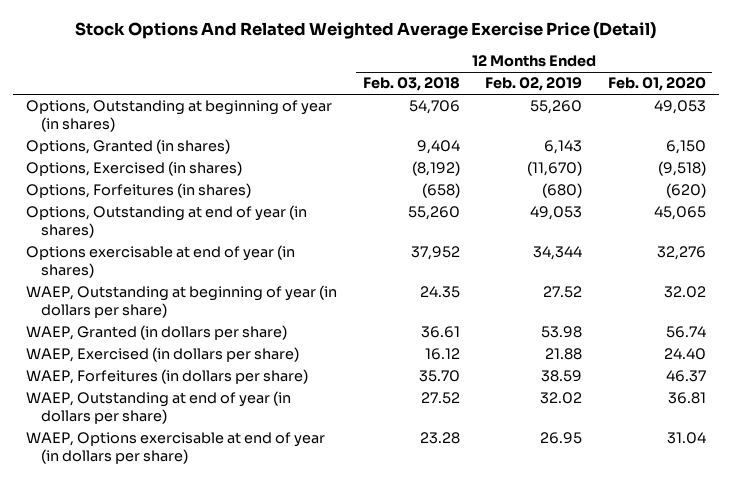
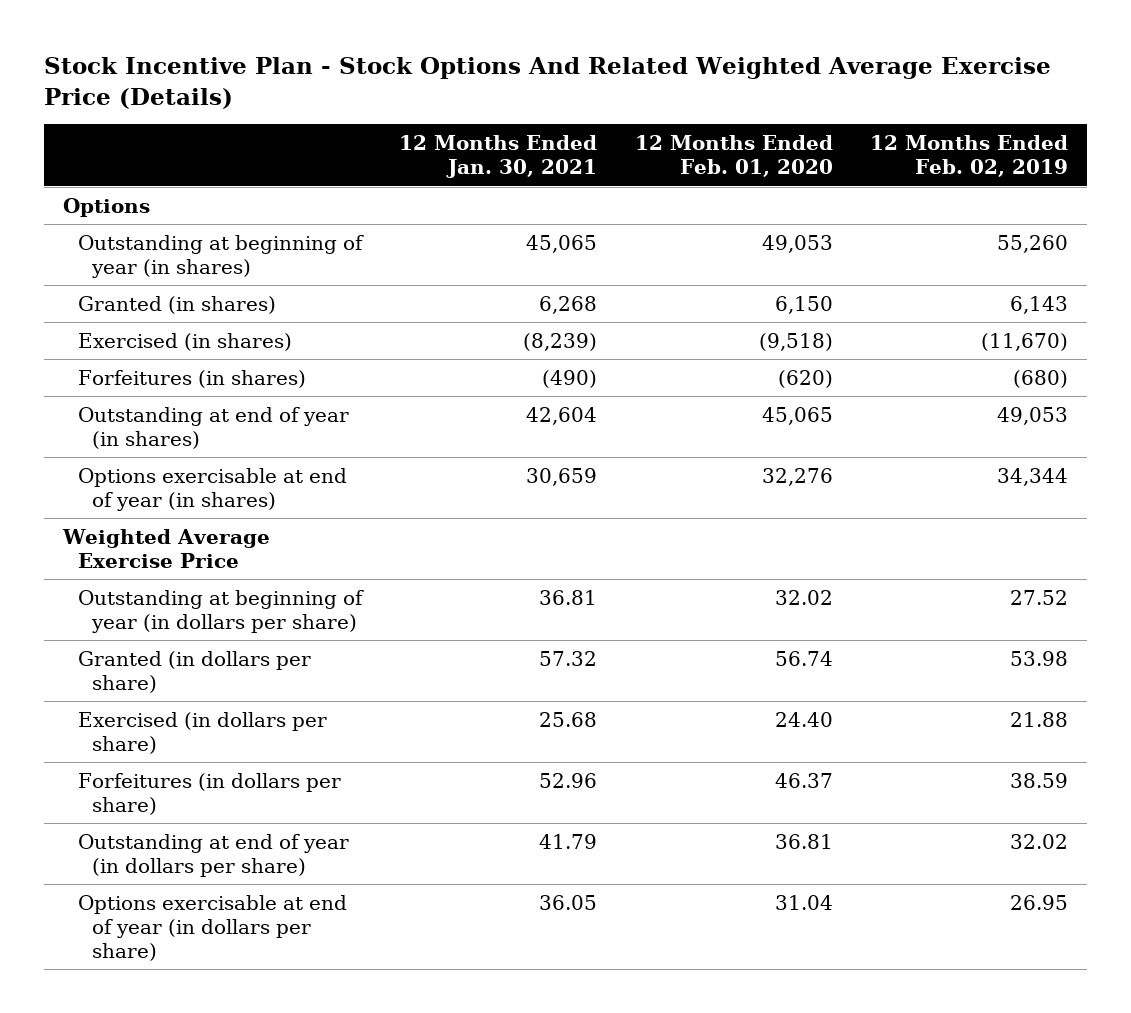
- Stock Options And Related Weighted Average Exercise Price (Detail)
+ Stock Incentive Plan - Stock Options And Related Weighted Average Exercise Price (Details)
- | 12 Months Ended Feb. 03, 2018 | 12 Months Ended Feb. 02, 2019 | 12 Months Ended Feb. 01, 2020
+ | 12 Months Ended Jan. 30, 2021 | 12 Months Ended Feb. 01, 2020 | 12 Months Ended Feb. 02, 2019
- Options, Outstanding at beginning of year (in shares) | 54,706 | 55,260 | 49,053
- Options, Granted (in shares) | 9,404 | 6,143 | 6,150
- Options, Exercised (in shares) | (8,192) | (11,670) | (9,518)
- Options, Forfeitures (in shares) | (658) | (680) | (620)
- Options, Outstanding at end of year (in shares) | 55,260 | 49,053 | 45,065
+ Options
+ Outstanding at beginning of year (in shares) | 45,065 | 49,053 | 55,260
+ Granted (in shares) | 6,268 | 6,150 | 6,143
+ Exercised (in shares) | (8,239) | (9,518) | (11,670)
+ Forfeitures (in shares) | (490) | (620) | (680)
+ Outstanding at end of year (in shares) | 42,604 | 45,065 | 49,053
- WAEP, Outstanding at beginning of year (in dollars per share) | 24.35 | 27.52 | 32.02
- WAEP, Granted (in dollars per share) | 36.61 | 53.98 | 56.74
- WAEP, Exercised (in dollars per share) | 16.12 | 21.88 | 24.40
- WAEP, Forfeitures (in dollars per share) | 35.70 | 38.59 | 46.37
- WAEP, Outstanding at end of year (in dollars per share) | 27.52 | 32.02 | 36.81
- WAEP, Options exercisable at end of year (in dollars per share) | 23.28 | 26.95 | 31.04
+ Weighted Average Exercise Price
+ Outstanding at beginning of year (in dollars per share) | 36.81 | 32.02 | 27.52
+ Granted (in dollars per share) | 57.32 | 56.74 | 53.98
+ Exercised (in dollars per share) | 25.68 | 24.40 | 21.88
+ Forfeitures (in dollars per share) | 52.96 | 46.37 | 38.59
+ Outstanding at end of year (in dollars per share) | 41.79 | 36.81 | 32.02
+ Options exercisable at end of year (in dollars per share) | 36.05 | 31.04 | 26.95

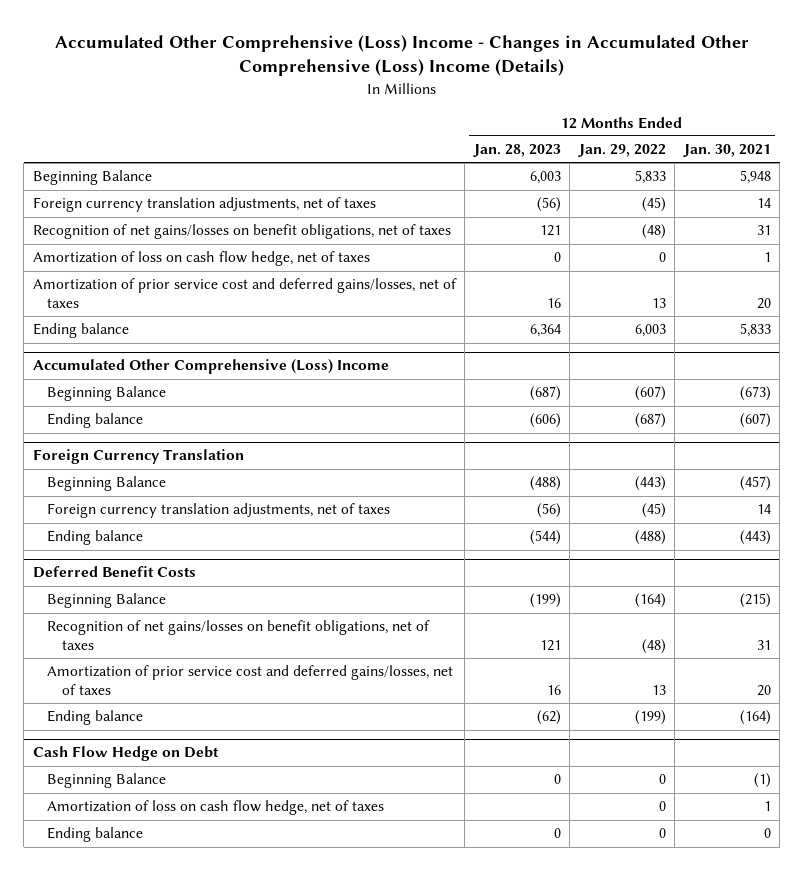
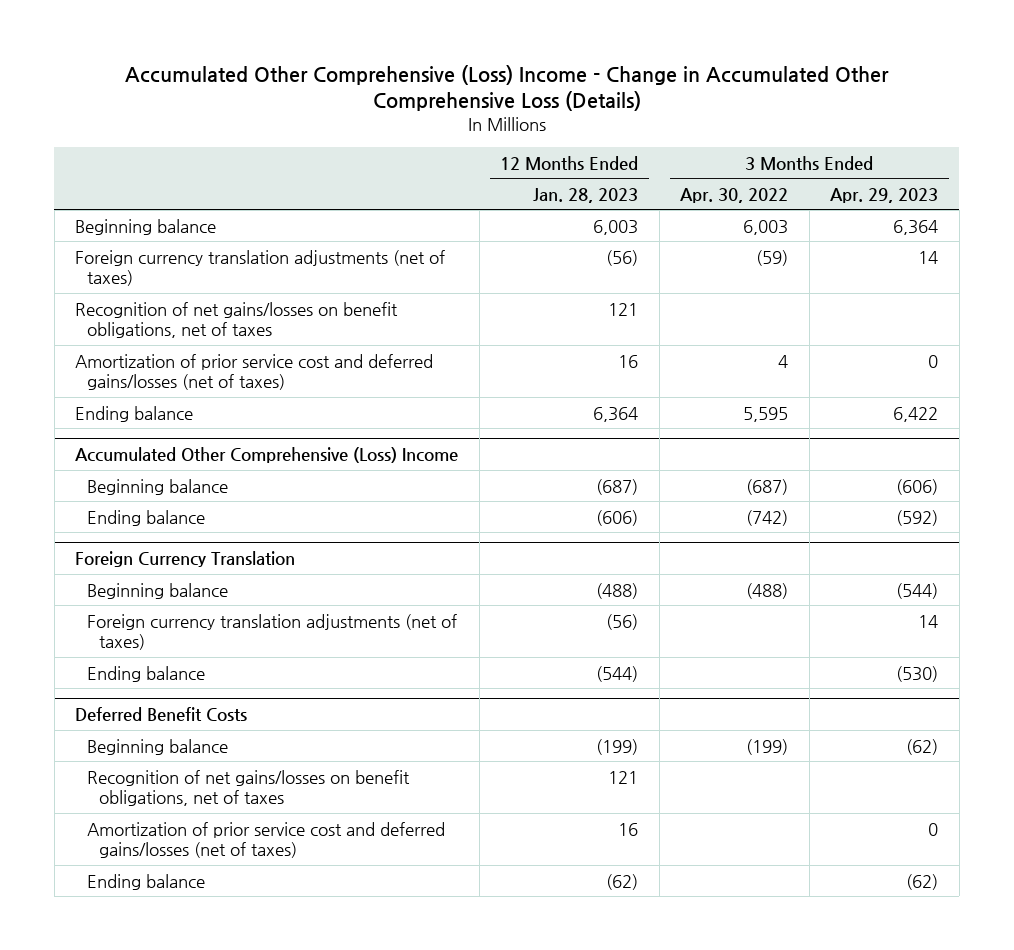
- Accumulated Other Comprehensive (Loss) Income - Changes in Accumulated Other Comprehensive (Loss) Income (Details)
+ Accumulated Other Comprehensive (Loss) Income - Change in Accumulated Other Comprehensive Loss (Details)
- | 12 Months Ended Jan. 28, 2023 | 12 Months Ended Jan. 29, 2022 | 12 Months Ended Jan. 30, 2021
+ | 12 Months Ended Jan. 28, 2023 | 3 Months Ended Apr. 30, 2022 | 3 Months Ended Apr. 29, 2023
- Beginning Balance | 6,003 | 5,833 | 5,948
- Foreign currency translation adjustments, net of taxes | (56) | (45) | 14
+ Beginning balance | 6,003 | 6,003 | 6,364
+ Foreign currency translation adjustments (net of taxes) | (56) | (59) | 14
- Amortization of loss on cash flow hedge, net of taxes | 0 | 0 | 1
- Amortization of prior service cost and deferred gains/losses, net of taxes | 16 | 13 | 20
+ Amortization of prior service cost and deferred gains/losses (net of taxes) | 16 | 4 | 0
@ Accumulated Other Comprehensive (Loss) Income
- Beginning Balance | (687) | (607) | (673)
+ Beginning balance | (687) | (687) | (606)
@ Foreign Currency Translation
- Beginning Balance | (488) | (443) | (457)
- Foreign currency translation adjustments, net of taxes | (56) | (45) | 14
+ Beginning balance | (488) | (488) | (544)
+ Foreign currency translation adjustments (net of taxes) | (56) | | 14
@ Deferred Benefit Costs
- Beginning Balance | (199) | (164) | (215)
+ Beginning balance | (199) | (199) | (62)
- Amortization of prior service cost and deferred gains/losses, net of taxes | 16 | 13 | 20
+ Amortization of prior service cost and deferred gains/losses (net of taxes) | 16 | | 0
- Cash Flow Hedge on Debt
- Beginning Balance | 0 | 0 | (1)
- Amortization of loss on cash flow hedge, net of taxes | | 0 | 1
- Ending balance | 0 | 0 | 0

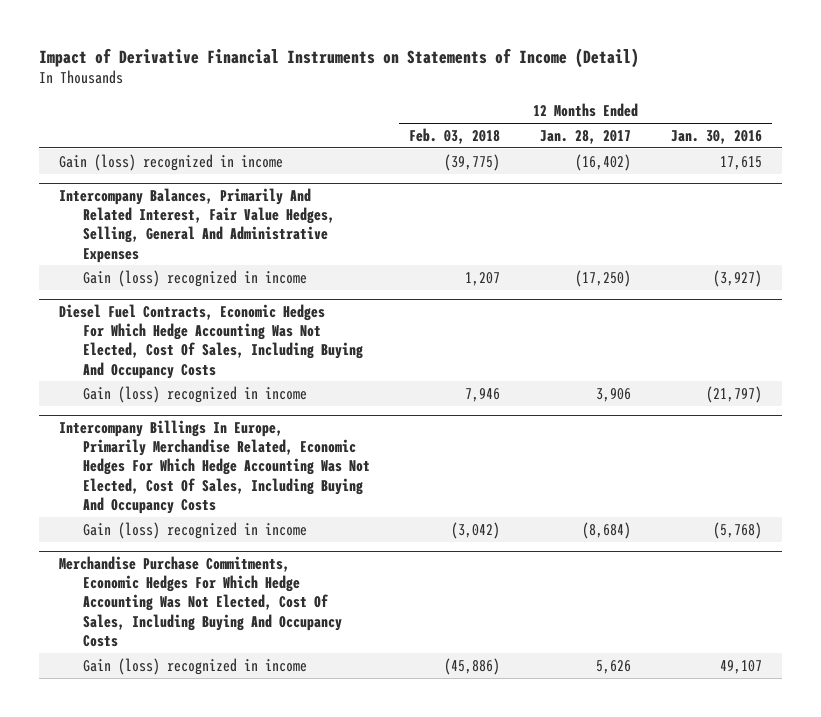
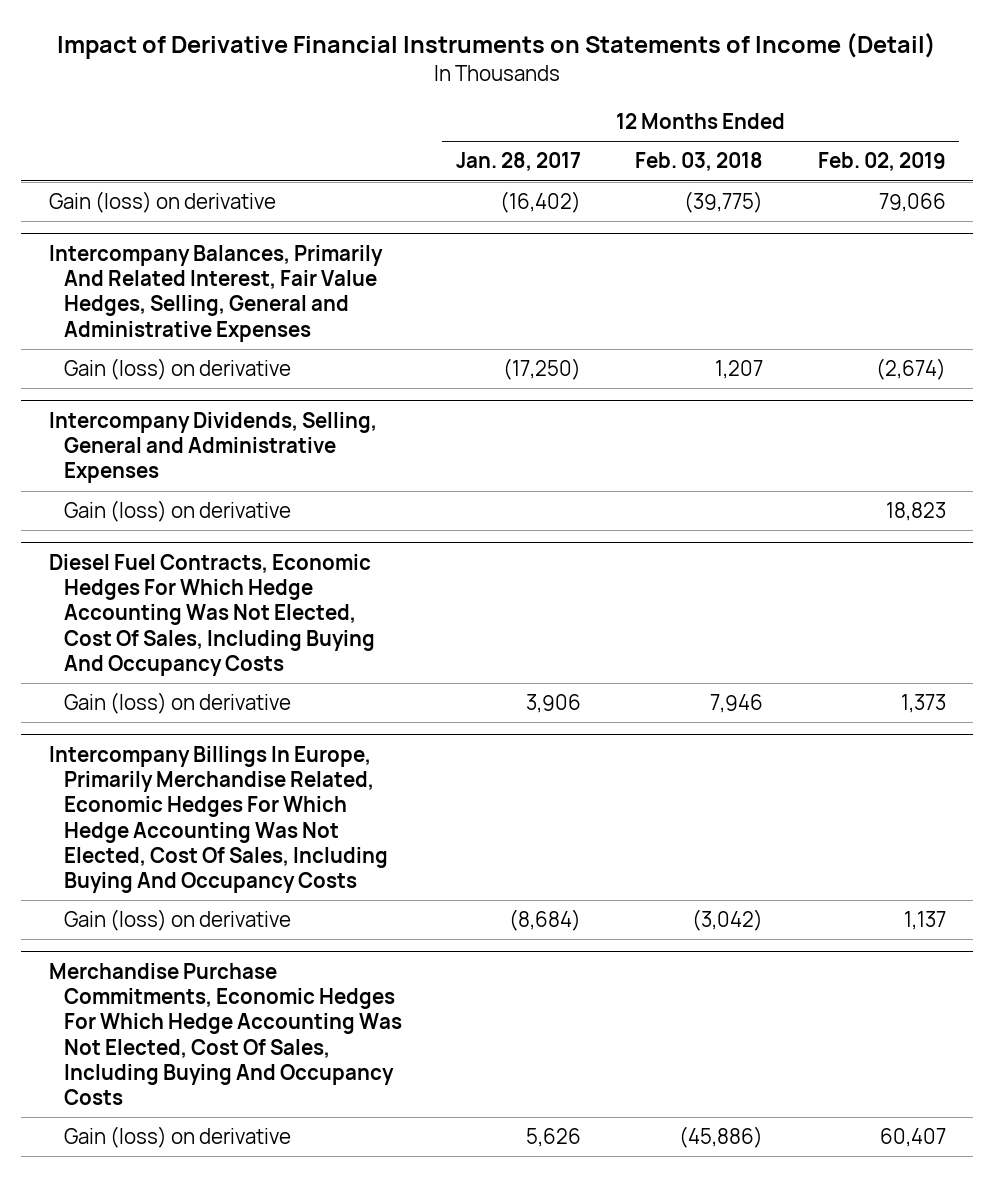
- | 12 Months Ended Feb. 03, 2018 | 12 Months Ended Jan. 28, 2017 | 12 Months Ended Jan. 30, 2016
+ | 12 Months Ended Jan. 28, 2017 | 12 Months Ended Feb. 03, 2018 | 12 Months Ended Feb. 02, 2019
- Gain (loss) recognized in income | (39,775) | (16,402) | 17,615
- Intercompany Balances, Primarily And Related Interest, Fair Value Hedges, Selling, General And Administrative Expenses
- Gain (loss) recognized in income | 1,207 | (17,250) | (3,927)
+ Gain (loss) on derivative | (16,402) | (39,775) | 79,066
+ Intercompany Balances, Primarily And Related Interest, Fair Value Hedges, Selling, General and Administrative Expenses
+ Gain (loss) on derivative | (17,250) | 1,207 | (2,674)
+ Intercompany Dividends, Selling, General and Administrative Expenses
+ Gain (loss) on derivative | | | 18,823
@ Diesel Fuel Contracts, Economic Hedges For Which Hedge Accounting Was Not Elected, Cost Of Sales, Including Buying And Occupancy Costs
- Gain (loss) recognized in income | 7,946 | 3,906 | (21,797)
+ Gain (loss) on derivative | 3,906 | 7,946 | 1,373
@ Intercompany Billings In Europe, Primarily Merchandise Related, Economic Hedges For Which Hedge Accounting Was Not Elected, Cost Of Sales, Including Buying And Occupancy Costs
- Gain (loss) recognized in income | (3,042) | (8,684) | (5,768)
+ Gain (loss) on derivative | (8,684) | (3,042) | 1,137
@ Merchandise Purchase Commitments, Economic Hedges For Which Hedge Accounting Was Not Elected, Cost Of Sales, Including Buying And Occupancy Costs
- Gain (loss) recognized in income | (45,886) | 5,626 | 49,107
+ Gain (loss) on derivative | 5,626 | (45,886) | 60,407

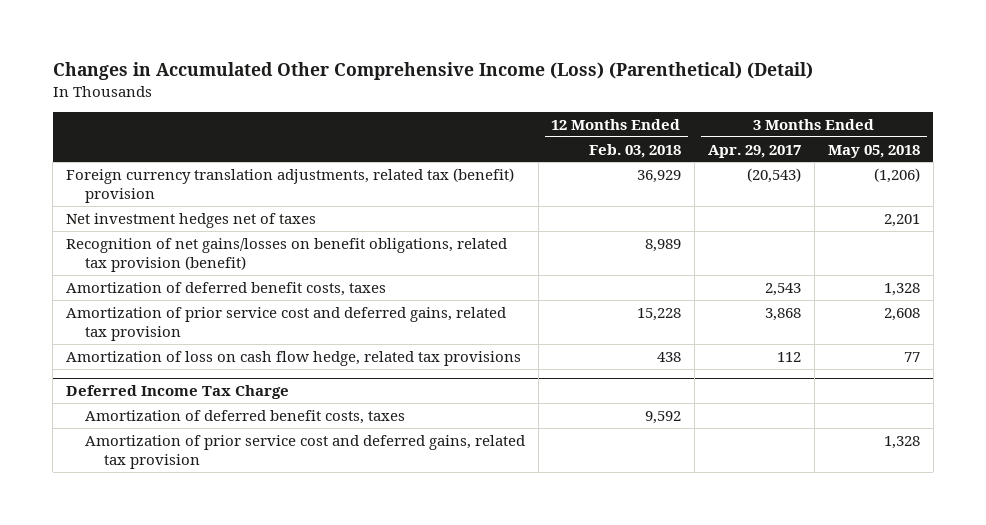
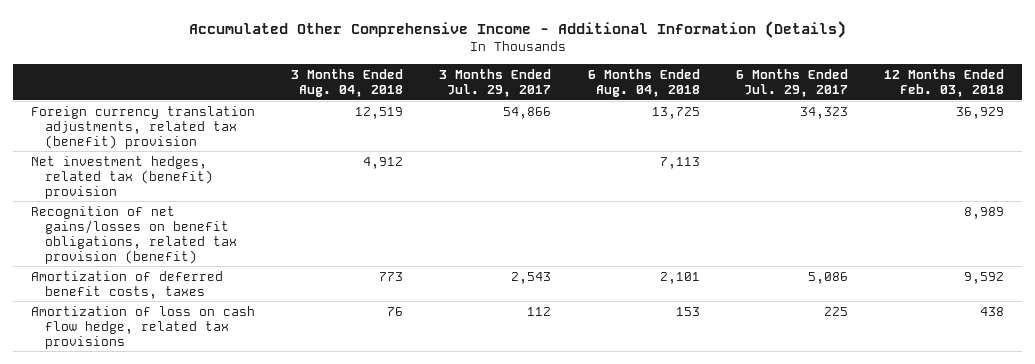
- Changes in Accumulated Other Comprehensive Income (Loss) (Parenthetical) (Detail)
+ Accumulated Other Comprehensive Income - Additional Information (Details)
- | 12 Months Ended Feb. 03, 2018 | 3 Months Ended Apr. 29, 2017 | 3 Months Ended May 05, 2018
+ | 3 Months Ended Aug. 04, 2018 | 3 Months Ended Jul. 29, 2017 | 6 Months Ended Aug. 04, 2018 | 6 Months Ended Jul. 29, 2017 | 12 Months Ended Feb. 03, 2018
- Net investment hedges net of taxes | | | 2,201
+ Net investment hedges, related tax (benefit) provision | 4,912 | | 7,113 | |
- Amortization of deferred benefit costs, taxes | | 2,543 | 1,328
- Amortization of prior service cost and deferred gains, related tax provision | 15,228 | 3,868 | 2,608
- Deferred Income Tax Charge
- Amortization of prior service cost and deferred gains, related tax provision | | | 1,328
moved down: Amortization of loss on cash flow hedge, related tax provisions | 76 | 112 | 153 | 225 | 438

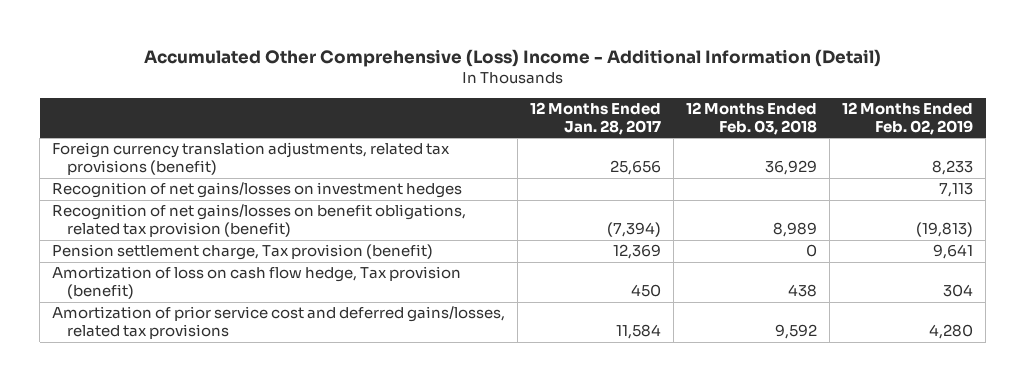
- Accumulated Other Comprehensive Income - Additional Information (Details)
+ Accumulated Other Comprehensive (Loss) Income - Additional Information (Detail)
- | 3 Months Ended Aug. 04, 2018 | 3 Months Ended Jul. 29, 2017 | 6 Months Ended Aug. 04, 2018 | 6 Months Ended Jul. 29, 2017 | 12 Months Ended Feb. 03, 2018
+ | 12 Months Ended Jan. 28, 2017 | 12 Months Ended Feb. 03, 2018 | 12 Months Ended Feb. 02, 2019
- Foreign currency translation adjustments, related tax (benefit) provision | 12,519 | 54,866 | 13,725 | 34,323 | 36,929
- Net investment hedges, related tax (benefit) provision | 4,912 | | 7,113 | |
+ Foreign currency translation adjustments, related tax provisions (benefit) | 25,656 | 36,929 | 8,233
+ Recognition of net gains/losses on investment hedges | | | 7,113
- Amortization of deferred benefit costs, taxes | 773 | 2,543 | 2,101 | 5,086 | 9,592
- Amortization of loss on cash flow hedge, related tax provisions | 76 | 112 | 153 | 225 | 438
+ Pension settlement charge, Tax provision (benefit) | 12,369 | 0 | 9,641
+ Amortization of loss on cash flow hedge, Tax provision (benefit) | 450 | 438 | 304
+ Amortization of prior service cost and deferred gains/losses, related tax provisions | 11,584 | 9,592 | 4,280

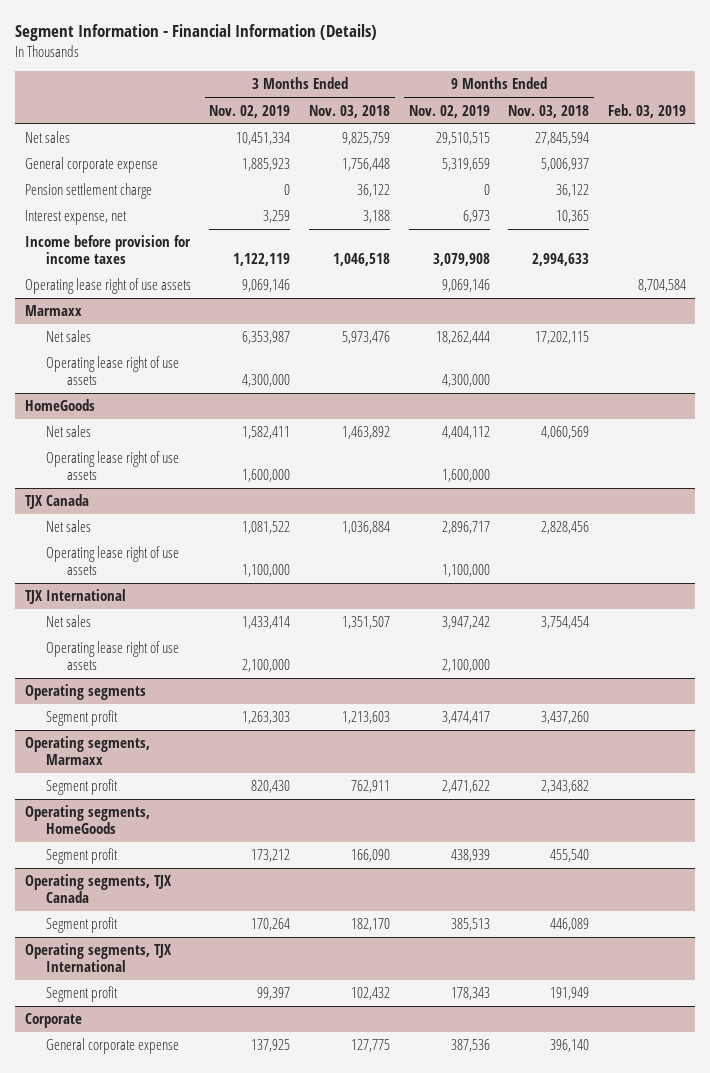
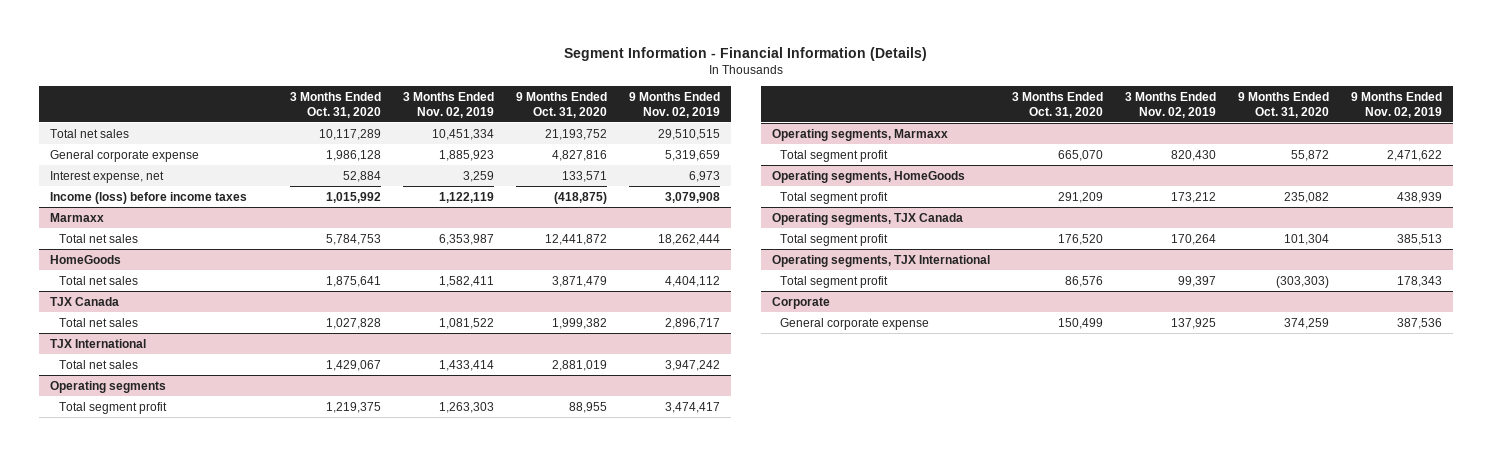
- | 3 Months Ended Nov. 02, 2019 | 3 Months Ended Nov. 03, 2018 | 9 Months Ended Nov. 02, 2019 | 9 Months Ended Nov. 03, 2018 | Feb. 03, 2019
+ | 3 Months Ended Oct. 31, 2020 | 3 Months Ended Nov. 02, 2019 | 9 Months Ended Oct. 31, 2020 | 9 Months Ended Nov. 02, 2019
- Net sales | 10,451,334 | 9,825,759 | 29,510,515 | 27,845,594 |
+ Total net sales | 10,117,289 | 10,451,334 | 21,193,752 | 29,510,515
- Pension settlement charge | 0 | 36,122 | 0 | 36,122 |
- Income before provision for income taxes | 1,122,119 | 1,046,518 | 3,079,908 | 2,994,633 |
- Operating lease right of use assets | 9,069,146 | | 9,069,146 | | 8,704,584
+ Income (loss) before income taxes | 1,015,992 | 1,122,119 | (418,875) | 3,079,908
@ Marmaxx
- Net sales | 6,353,987 | 5,973,476 | 18,262,444 | 17,202,115 |
- Operating lease right of use assets | 4,300,000 | | 4,300,000 | |
+ Total net sales | 5,784,753 | 6,353,987 | 12,441,872 | 18,262,444
@ HomeGoods
- Net sales | 1,582,411 | 1,463,892 | 4,404,112 | 4,060,569 |
- Operating lease right of use assets | 1,600,000 | | 1,600,000 | |
+ Total net sales | 1,875,641 | 1,582,411 | 3,871,479 | 4,404,112
@ TJX Canada
- Net sales | 1,081,522 | 1,036,884 | 2,896,717 | 2,828,456 |
- Operating lease right of use assets | 1,100,000 | | 1,100,000 | |
+ Total net sales | 1,027,828 | 1,081,522 | 1,999,382 | 2,896,717
@ TJX International
- Net sales | 1,433,414 | 1,351,507 | 3,947,242 | 3,754,454 |
- Operating lease right of use assets | 2,100,000 | | 2,100,000 | |
+ Total net sales | 1,429,067 | 1,433,414 | 2,881,019 | 3,947,242
@ Operating segments
- Segment profit | 1,263,303 | 1,213,603 | 3,474,417 | 3,437,260 |
+ Total segment profit | 1,219,375 | 1,263,303 | 88,955 | 3,474,417
@ Operating segments, Marmaxx
- Segment profit | 820,430 | 762,911 | 2,471,622 | 2,343,682 |
+ Total segment profit | 665,070 | 820,430 | 55,872 | 2,471,622
@ Operating segments, HomeGoods
- Segment profit | 173,212 | 166,090 | 438,939 | 455,540 |
+ Total segment profit | 291,209 | 173,212 | 235,082 | 438,939
@ Operating segments, TJX Canada
- Segment profit | 170,264 | 182,170 | 385,513 | 446,089 |
+ Total segment profit | 176,520 | 170,264 | 101,304 | 385,513
@ Operating segments, TJX International
- Segment profit | 99,397 | 102,432 | 178,343 | 191,949 |
+ Total segment profit | 86,576 | 99,397 | (303,303) | 178,343

